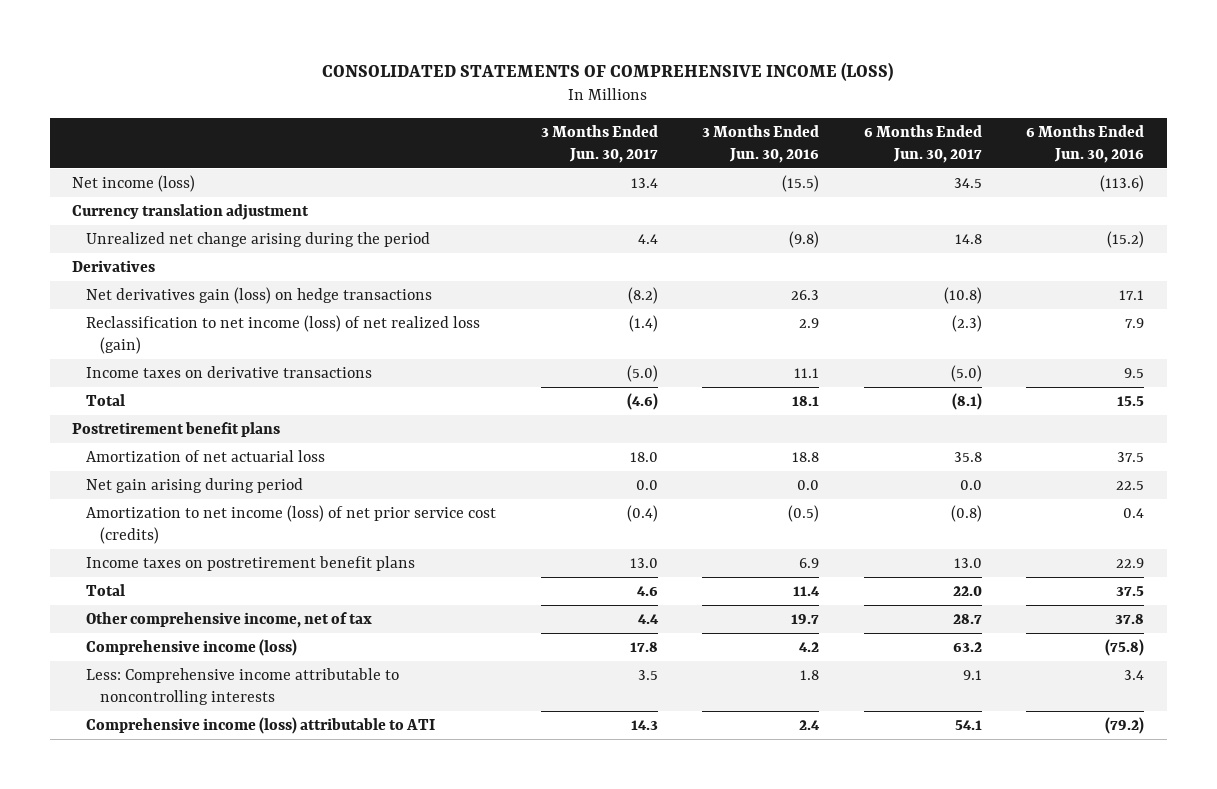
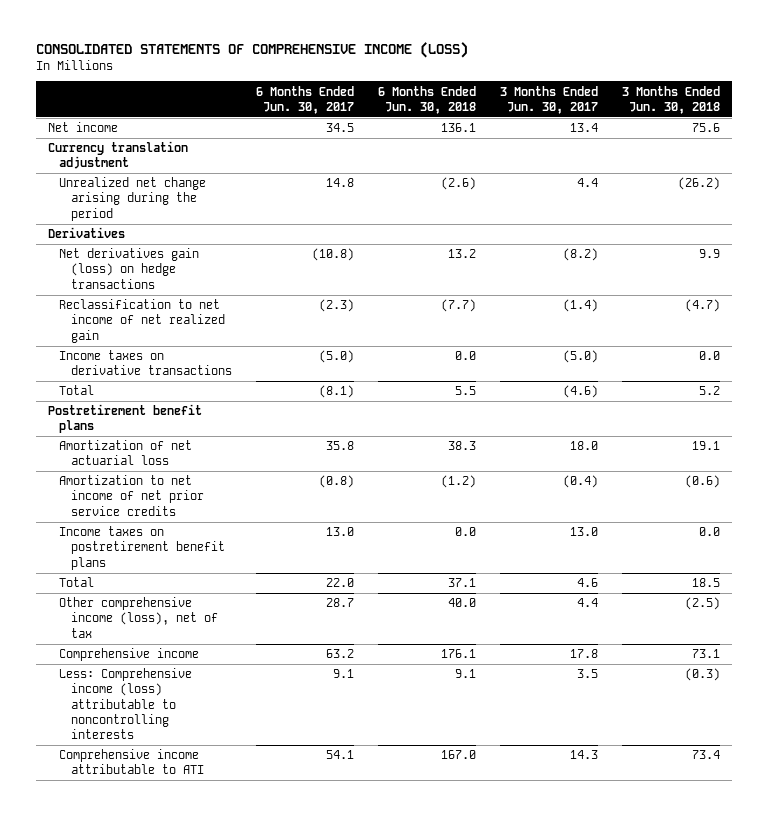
- | 3 Months Ended Jun. 30, 2017 | 3 Months Ended Jun. 30, 2016 | 6 Months Ended Jun. 30, 2017 | 6 Months Ended Jun. 30, 2016
+ | 6 Months Ended Jun. 30, 2017 | 6 Months Ended Jun. 30, 2018 | 3 Months Ended Jun. 30, 2017 | 3 Months Ended Jun. 30, 2018
- Net income (loss) | 13.4 | (15.5) | 34.5 | (113.6)
+ Net income | 34.5 | 136.1 | 13.4 | 75.6
- Reclassification to net income (loss) of net realized loss (gain) | (1.4) | 2.9 | (2.3) | 7.9
+ Reclassification to net income of net realized gain | (2.3) | (7.7) | (1.4) | (4.7)
- Net gain arising during period | 0.0 | 0.0 | 0.0 | 22.5
- Amortization to net income (loss) of net prior service cost (credits) | (0.4) | (0.5) | (0.8) | 0.4
+ Amortization to net income of net prior service credits | (0.8) | (1.2) | (0.4) | (0.6)
- Other comprehensive income, net of tax | 4.4 | 19.7 | 28.7 | 37.8
- Comprehensive income (loss) | 17.8 | 4.2 | 63.2 | (75.8)
- Less: Comprehensive income attributable to noncontrolling interests | 3.5 | 1.8 | 9.1 | 3.4
- Comprehensive income (loss) attributable to ATI | 14.3 | 2.4 | 54.1 | (79.2)
+ Other comprehensive income (loss), net of tax | 28.7 | 40.0 | 4.4 | (2.5)
+ Comprehensive income | 63.2 | 176.1 | 17.8 | 73.1
+ Less: Comprehensive income (loss) attributable to noncontrolling interests | 9.1 | 9.1 | 3.5 | (0.3)
+ Comprehensive income attributable to ATI | 54.1 | 167.0 | 14.3 | 73.4

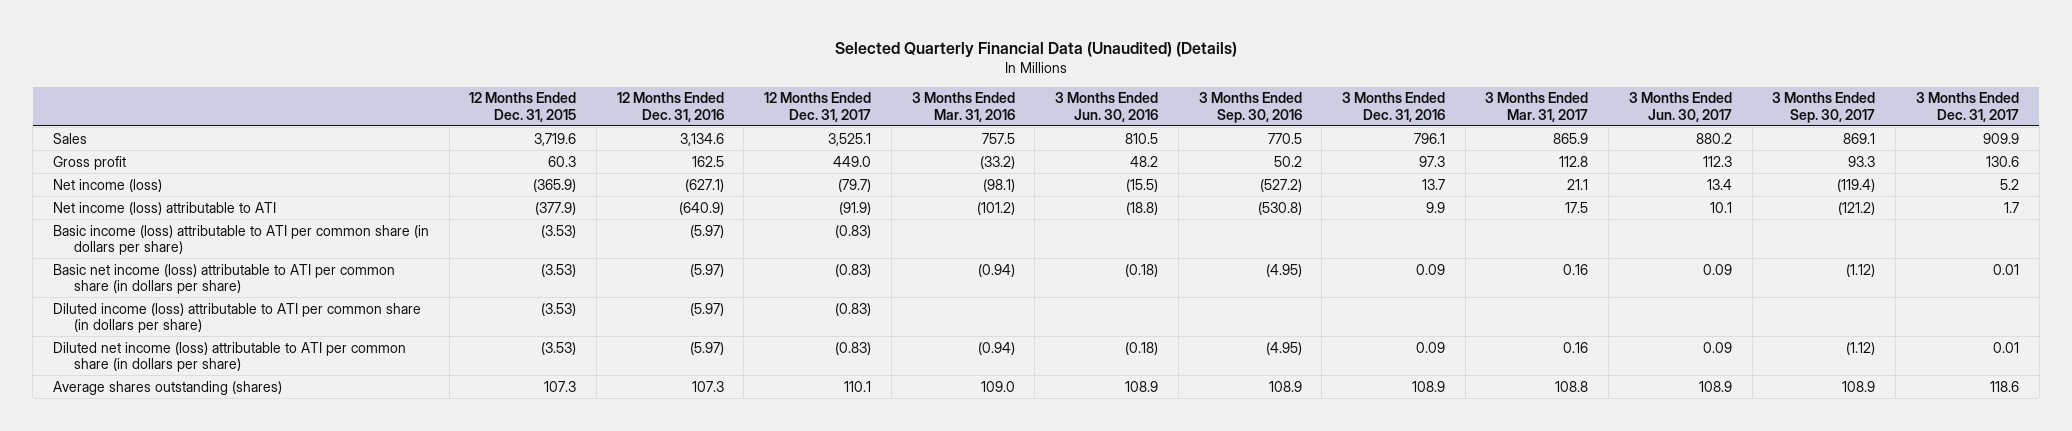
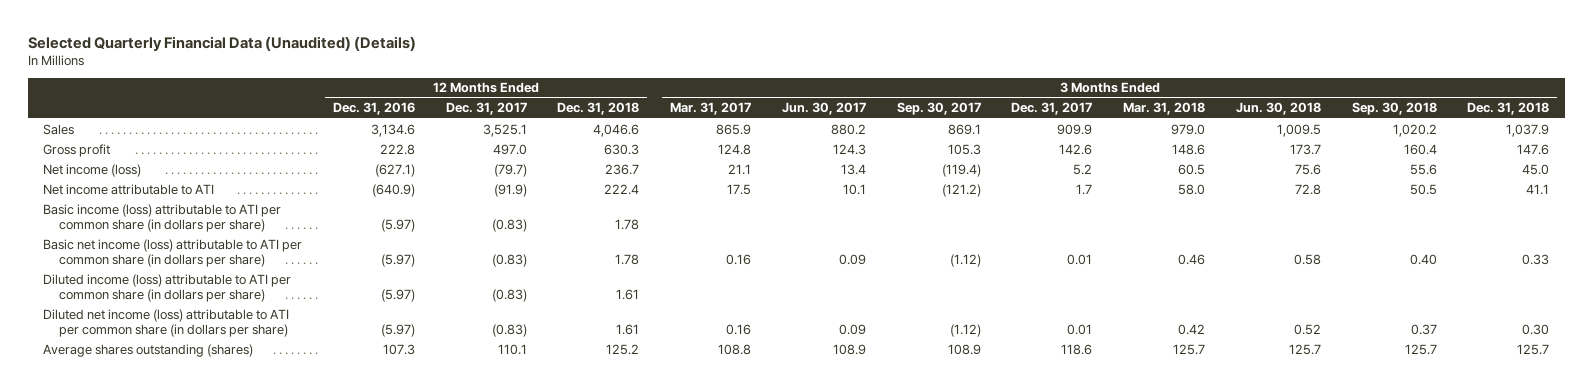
- | 12 Months Ended Dec. 31, 2015 | 12 Months Ended Dec. 31, 2016 | 12 Months Ended Dec. 31, 2017 | 3 Months Ended Mar. 31, 2016 | 3 Months Ended Jun. 30, 2016 | 3 Months Ended Sep. 30, 2016 | 3 Months Ended Dec. 31, 2016 | 3 Months Ended Mar. 31, 2017 | 3 Months Ended Jun. 30, 2017 | 3 Months Ended Sep. 30, 2017 | 3 Months Ended Dec. 31, 2017
+ | 12 Months Ended Dec. 31, 2016 | 12 Months Ended Dec. 31, 2017 | 12 Months Ended Dec. 31, 2018 | 3 Months Ended Mar. 31, 2017 | 3 Months Ended Jun. 30, 2017 | 3 Months Ended Sep. 30, 2017 | 3 Months Ended Dec. 31, 2017 | 3 Months Ended Mar. 31, 2018 | 3 Months Ended Jun. 30, 2018 | 3 Months Ended Sep. 30, 2018 | 3 Months Ended Dec. 31, 2018
- Gross profit | 60.3 | 162.5 | 449.0 | (33.2) | 48.2 | 50.2 | 97.3 | 112.8 | 112.3 | 93.3 | 130.6
+ Gross profit | 222.8 | 497.0 | 630.3 | 124.8 | 124.3 | 105.3 | 142.6 | 148.6 | 173.7 | 160.4 | 147.6
- Net income (loss) attributable to ATI | (377.9) | (640.9) | (91.9) | (101.2) | (18.8) | (530.8) | 9.9 | 17.5 | 10.1 | (121.2) | 1.7
+ Net income attributable to ATI | (640.9) | (91.9) | 222.4 | 17.5 | 10.1 | (121.2) | 1.7 | 58.0 | 72.8 | 50.5 | 41.1

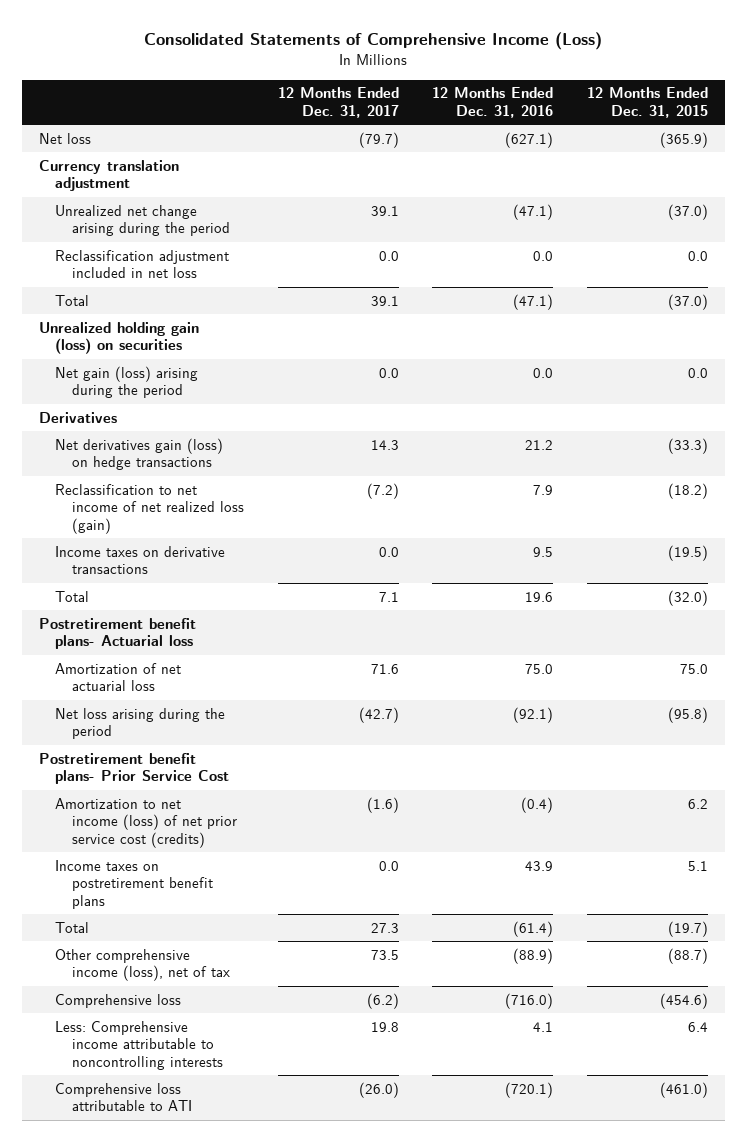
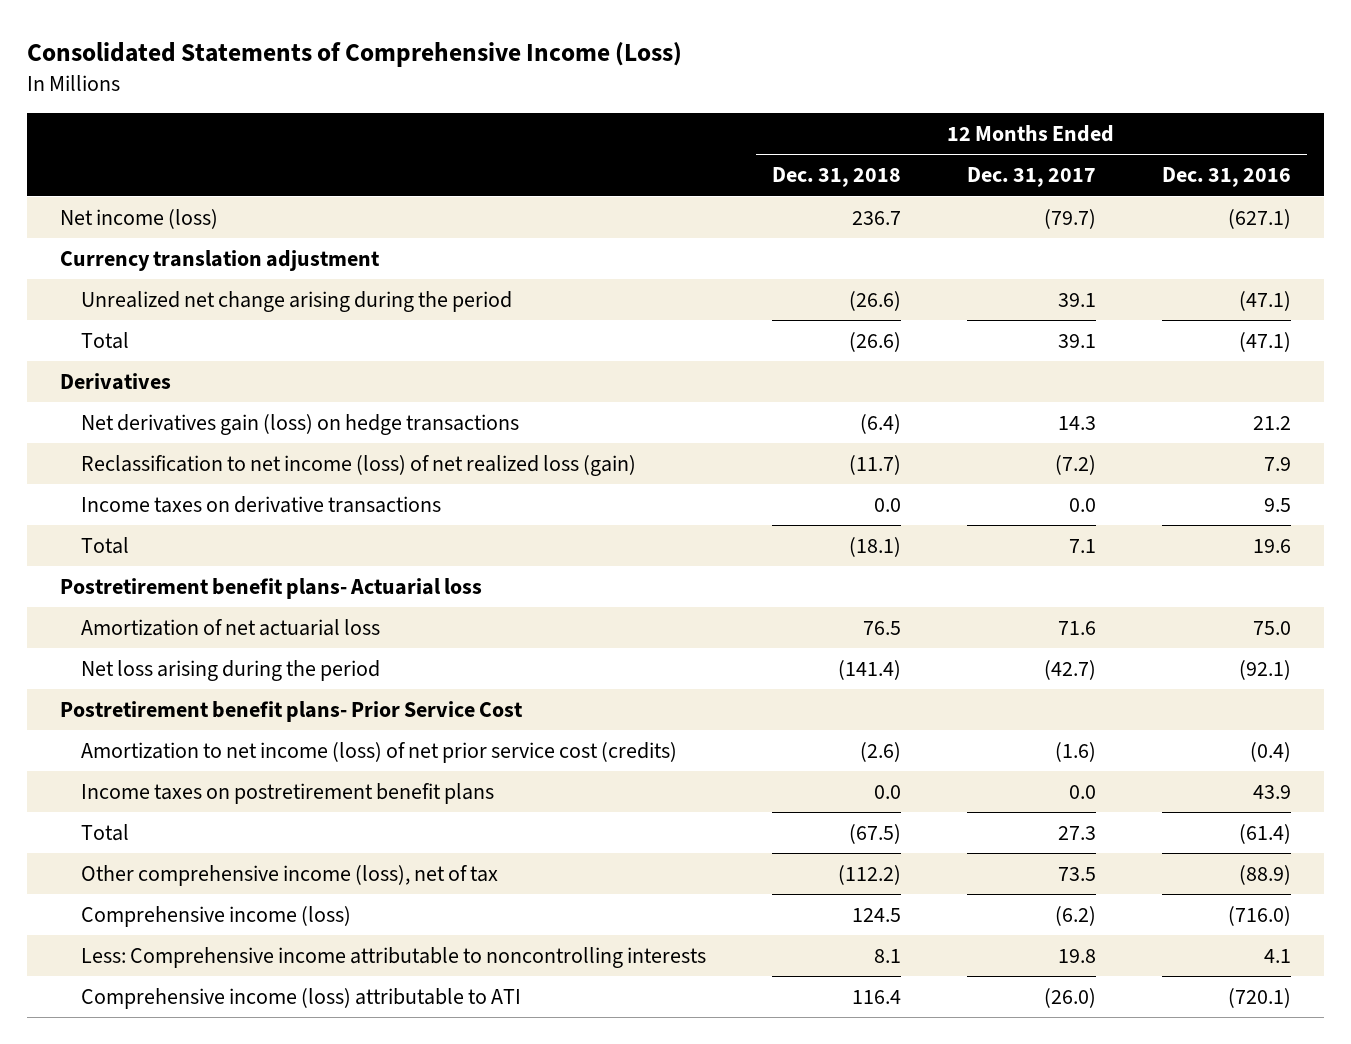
- | 12 Months Ended Dec. 31, 2017 | 12 Months Ended Dec. 31, 2016 | 12 Months Ended Dec. 31, 2015
+ | 12 Months Ended Dec. 31, 2018 | 12 Months Ended Dec. 31, 2017 | 12 Months Ended Dec. 31, 2016
- Net loss | (79.7) | (627.1) | (365.9)
+ Net income (loss) | 236.7 | (79.7) | (627.1)
- Reclassification adjustment included in net loss | 0.0 | 0.0 | 0.0
- Unrealized holding gain (loss) on securities
- Net gain (loss) arising during the period | 0.0 | 0.0 | 0.0
- Reclassification to net income of net realized loss (gain) | (7.2) | 7.9 | (18.2)
+ Reclassification to net income (loss) of net realized loss (gain) | (11.7) | (7.2) | 7.9
- Comprehensive loss | (6.2) | (716.0) | (454.6)
+ Comprehensive income (loss) | 124.5 | (6.2) | (716.0)
- Comprehensive loss attributable to ATI | (26.0) | (720.1) | (461.0)
+ Comprehensive income (loss) attributable to ATI | 116.4 | (26.0) | (720.1)

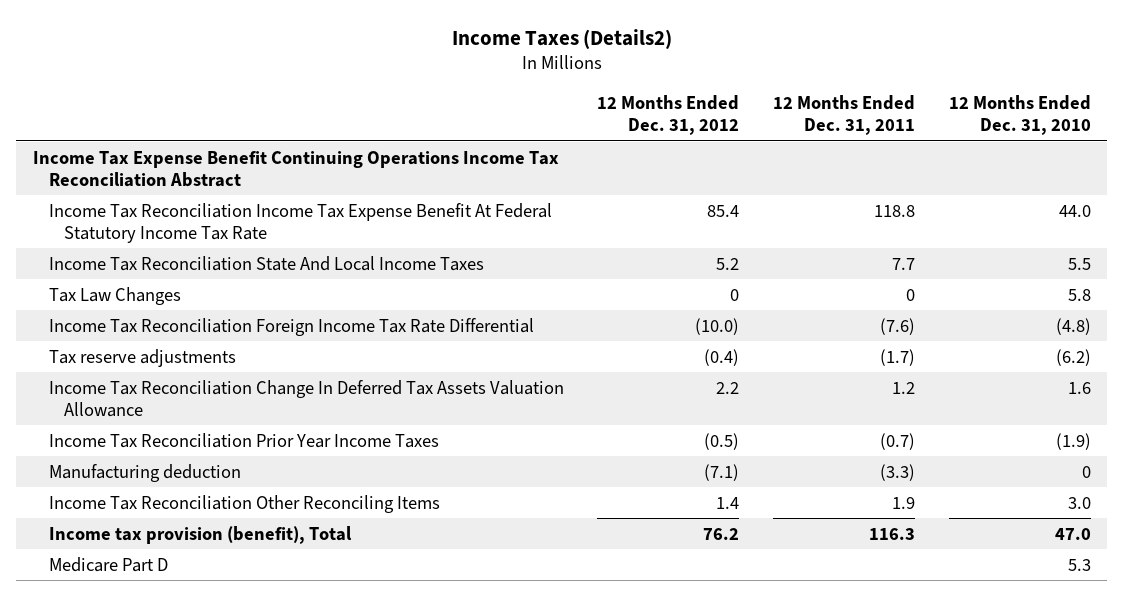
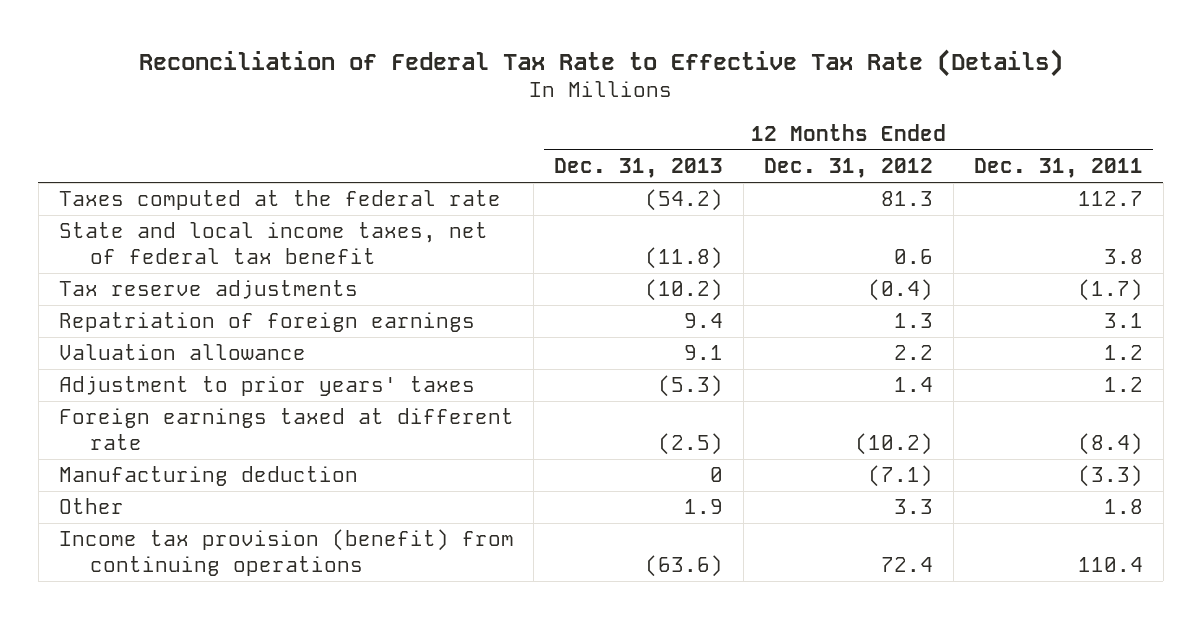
- Income Taxes (Details2)
+ Reconciliation of Federal Tax Rate to Effective Tax Rate (Details)
- | 12 Months Ended Dec. 31, 2012 | 12 Months Ended Dec. 31, 2011 | 12 Months Ended Dec. 31, 2010
+ | 12 Months Ended Dec. 31, 2013 | 12 Months Ended Dec. 31, 2012 | 12 Months Ended Dec. 31, 2011
- Income Tax Expense Benefit Continuing Operations Income Tax Reconciliation Abstract
- Income Tax Reconciliation Income Tax Expense Benefit At Federal Statutory Income Tax Rate | 85.4 | 118.8 | 44.0
- Income Tax Reconciliation State And Local Income Taxes | 5.2 | 7.7 | 5.5
- Tax Law Changes | 0 | 0 | 5.8
- Income Tax Reconciliation Foreign Income Tax Rate Differential | (10.0) | (7.6) | (4.8)
+ Taxes computed at the federal rate | (54.2) | 81.3 | 112.7
+ State and local income taxes, net of federal tax benefit | (11.8) | 0.6 | 3.8
- Income Tax Reconciliation Change In Deferred Tax Assets Valuation Allowance | 2.2 | 1.2 | 1.6
- Income Tax Reconciliation Prior Year Income Taxes | (0.5) | (0.7) | (1.9)
+ Repatriation of foreign earnings | 9.4 | 1.3 | 3.1
+ Valuation allowance | 9.1 | 2.2 | 1.2
+ Adjustment to prior years' taxes | (5.3) | 1.4 | 1.2
+ Foreign earnings taxed at different rate | (2.5) | (10.2) | (8.4)
- Income Tax Reconciliation Other Reconciling Items | 1.4 | 1.9 | 3.0
- Income tax provision (benefit), Total | 76.2 | 116.3 | 47.0
- Medicare Part D | | | 5.3
+ Other | 1.9 | 3.3 | 1.8
+ Income tax provision (benefit) from continuing operations | (63.6) | 72.4 | 110.4

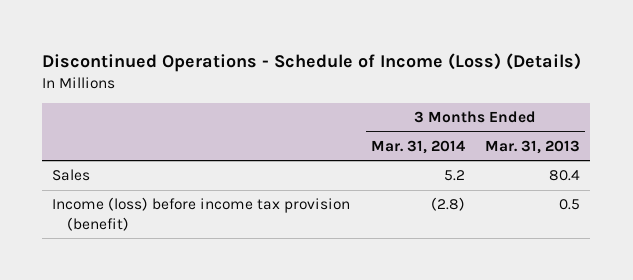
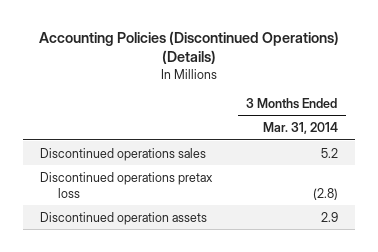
- Discontinued Operations - Schedule of Income (Loss) (Details)
+ Accounting Policies (Discontinued Operations) (Details)
- | 3 Months Ended Mar. 31, 2014 | 3 Months Ended Mar. 31, 2013
+ | 3 Months Ended Mar. 31, 2014
- Sales | 5.2 | 80.4
- Income (loss) before income tax provision (benefit) | (2.8) | 0.5
+ Discontinued operations sales | 5.2
+ Discontinued operations pretax loss | (2.8)
+ Discontinued operation assets | 2.9

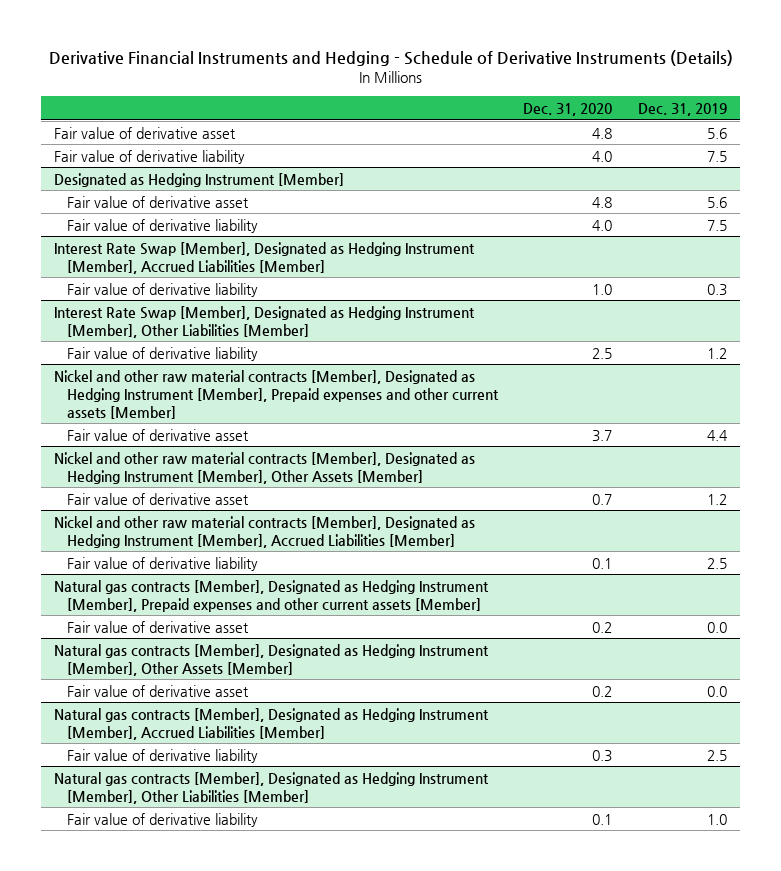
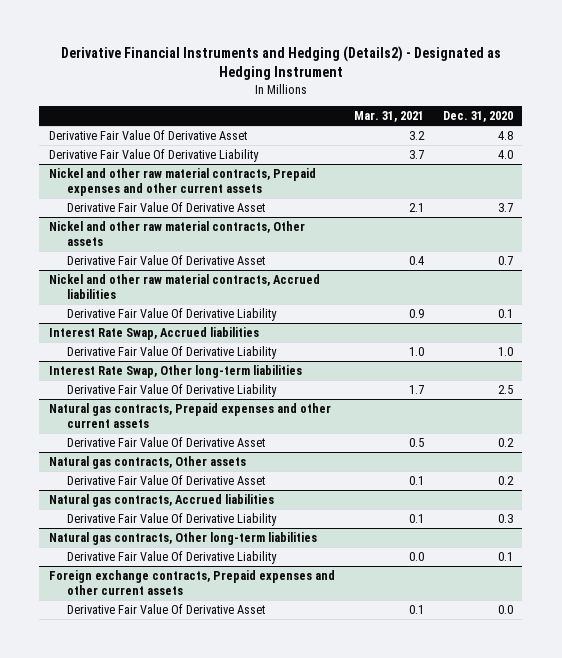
- Derivative Financial Instruments and Hedging - Schedule of Derivative Instruments (Details)
+ Derivative Financial Instruments and Hedging (Details2) - Designated as Hedging Instrument
- | Dec. 31, 2020 | Dec. 31, 2019
+ | Mar. 31, 2021 | Dec. 31, 2020
- Fair value of derivative asset | 4.8 | 5.6
- Fair value of derivative liability | 4.0 | 7.5
- Designated as Hedging Instrument [Member]
- Fair value of derivative asset | 4.8 | 5.6
- Fair value of derivative liability | 4.0 | 7.5
- Interest Rate Swap [Member], Designated as Hedging Instrument [Member], Accrued Liabilities [Member]
- Fair value of derivative liability | 1.0 | 0.3
- Interest Rate Swap [Member], Designated as Hedging Instrument [Member], Other Liabilities [Member]
- Fair value of derivative liability | 2.5 | 1.2
- Nickel and other raw material contracts [Member], Designated as Hedging Instrument [Member], Prepaid expenses and other current assets [Member]
- Fair value of derivative asset | 3.7 | 4.4
- Nickel and other raw material contracts [Member], Designated as Hedging Instrument [Member], Other Assets [Member]
- Fair value of derivative asset | 0.7 | 1.2
- Nickel and other raw material contracts [Member], Designated as Hedging Instrument [Member], Accrued Liabilities [Member]
- Fair value of derivative liability | 0.1 | 2.5
- Natural gas contracts [Member], Designated as Hedging Instrument [Member], Prepaid expenses and other current assets [Member]
- Fair value of derivative asset | 0.2 | 0.0
- Natural gas contracts [Member], Designated as Hedging Instrument [Member], Other Assets [Member]
- Fair value of derivative asset | 0.2 | 0.0
- Natural gas contracts [Member], Designated as Hedging Instrument [Member], Accrued Liabilities [Member]
- Fair value of derivative liability | 0.3 | 2.5
- Natural gas contracts [Member], Designated as Hedging Instrument [Member], Other Liabilities [Member]
- Fair value of derivative liability | 0.1 | 1.0
+ Derivative Fair Value Of Derivative Asset | 3.2 | 4.8
+ Derivative Fair Value Of Derivative Liability | 3.7 | 4.0
+ Nickel and other raw material contracts, Prepaid expenses and other current assets
+ Derivative Fair Value Of Derivative Asset | 2.1 | 3.7
+ Nickel and other raw material contracts, Other assets
+ Derivative Fair Value Of Derivative Asset | 0.4 | 0.7
+ Nickel and other raw material contracts, Accrued liabilities
+ Derivative Fair Value Of Derivative Liability | 0.9 | 0.1
+ Interest Rate Swap, Accrued liabilities
+ Derivative Fair Value Of Derivative Liability | 1.0 | 1.0
+ Interest Rate Swap, Other long-term liabilities
+ Derivative Fair Value Of Derivative Liability | 1.7 | 2.5
+ Natural gas contracts, Prepaid expenses and other current assets
+ Derivative Fair Value Of Derivative Asset | 0.5 | 0.2
+ Natural gas contracts, Other assets
+ Derivative Fair Value Of Derivative Asset | 0.1 | 0.2
+ Natural gas contracts, Accrued liabilities
+ Derivative Fair Value Of Derivative Liability | 0.1 | 0.3
+ Natural gas contracts, Other long-term liabilities
+ Derivative Fair Value Of Derivative Liability | 0.0 | 0.1
+ Foreign exchange contracts, Prepaid expenses and other current assets
+ Derivative Fair Value Of Derivative Asset | 0.1 | 0.0

